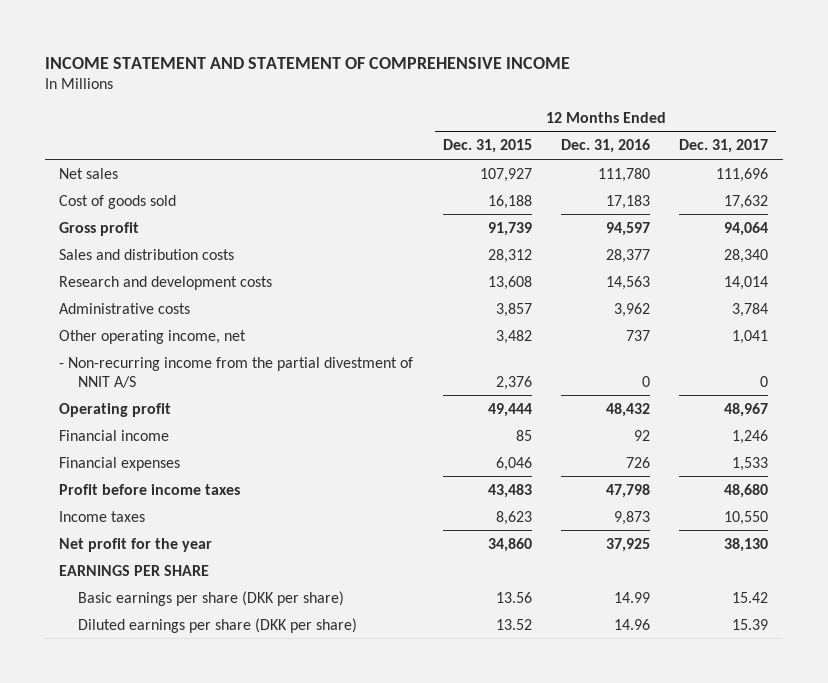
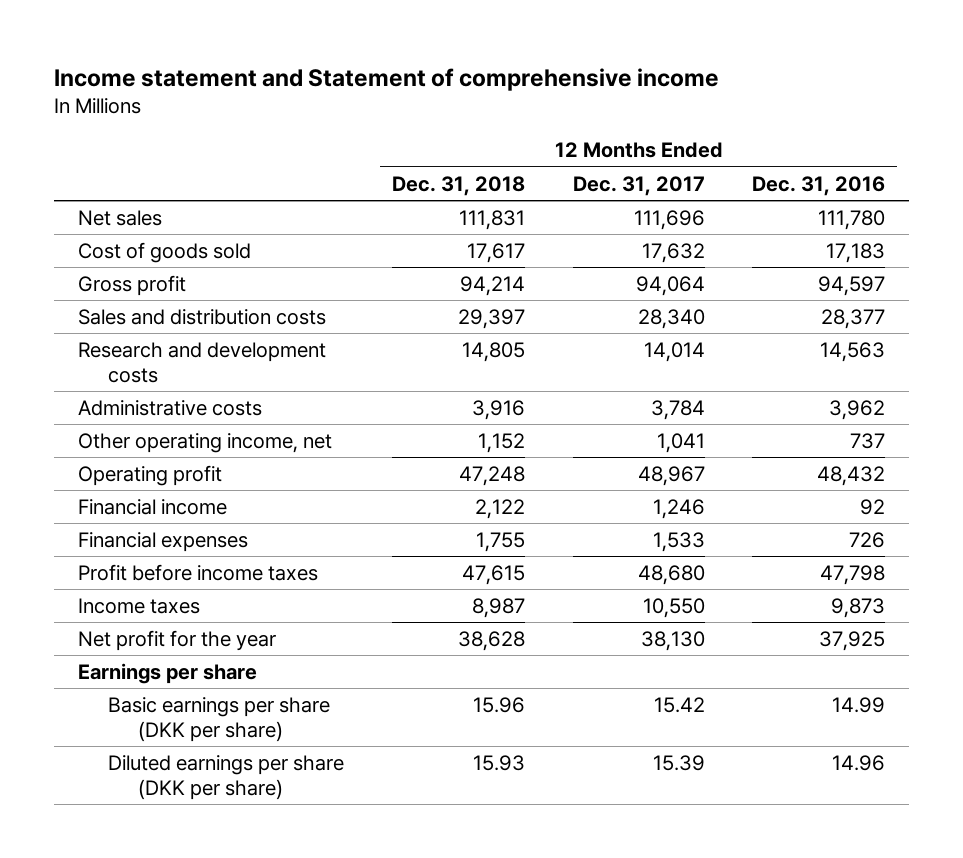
- INCOME STATEMENT AND STATEMENT OF COMPREHENSIVE INCOME
+ Income statement and Statement of comprehensive income
- | 12 Months Ended Dec. 31, 2015 | 12 Months Ended Dec. 31, 2016 | 12 Months Ended Dec. 31, 2017
+ | 12 Months Ended Dec. 31, 2018 | 12 Months Ended Dec. 31, 2017 | 12 Months Ended Dec. 31, 2016
- - Non-recurring income from the partial divestment of NNIT A/S | 2,376 | 0 | 0
- EARNINGS PER SHARE
+ Earnings per share

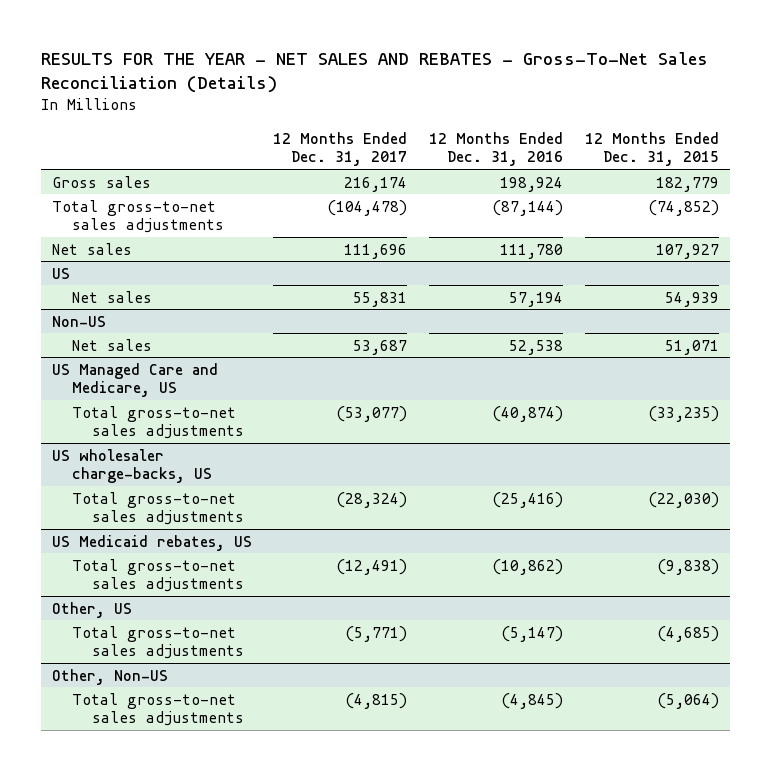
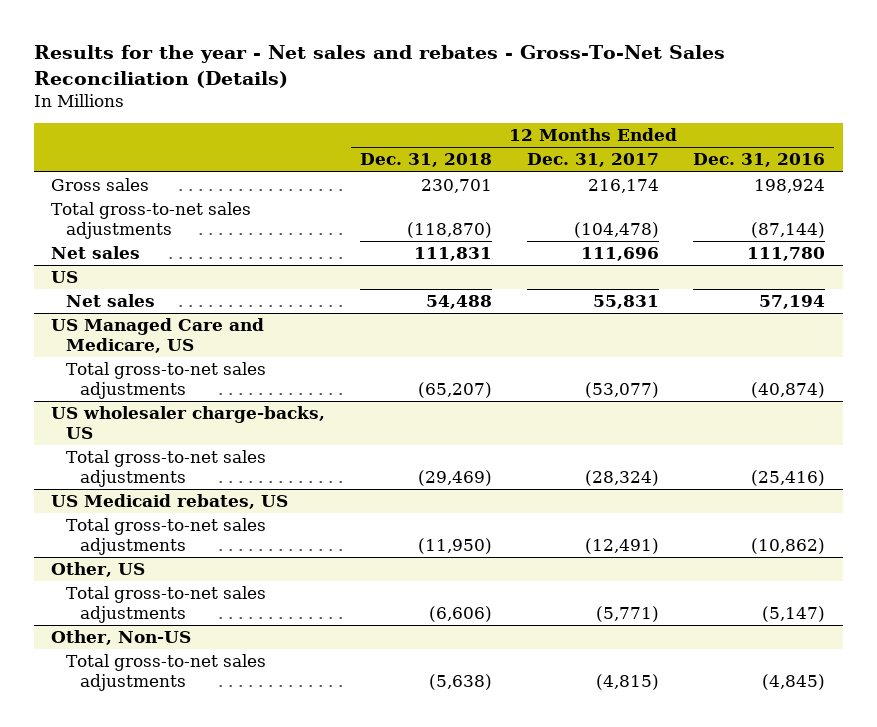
- RESULTS FOR THE YEAR - NET SALES AND REBATES - Gross-To-Net Sales Reconciliation (Details)
+ Results for the year - Net sales and rebates - Gross-To-Net Sales Reconciliation (Details)
- | 12 Months Ended Dec. 31, 2017 | 12 Months Ended Dec. 31, 2016 | 12 Months Ended Dec. 31, 2015
+ | 12 Months Ended Dec. 31, 2018 | 12 Months Ended Dec. 31, 2017 | 12 Months Ended Dec. 31, 2016
- Non-US
- Net sales | 53,687 | 52,538 | 51,071

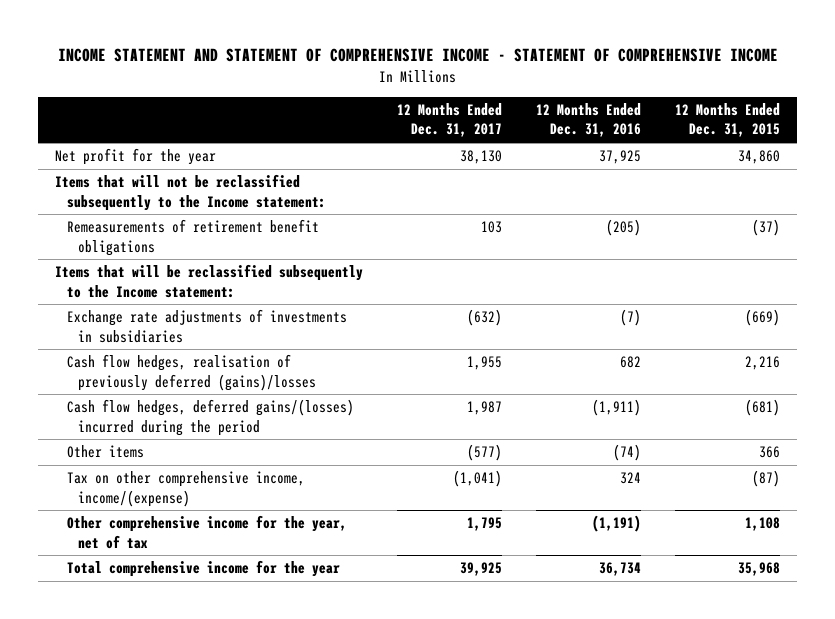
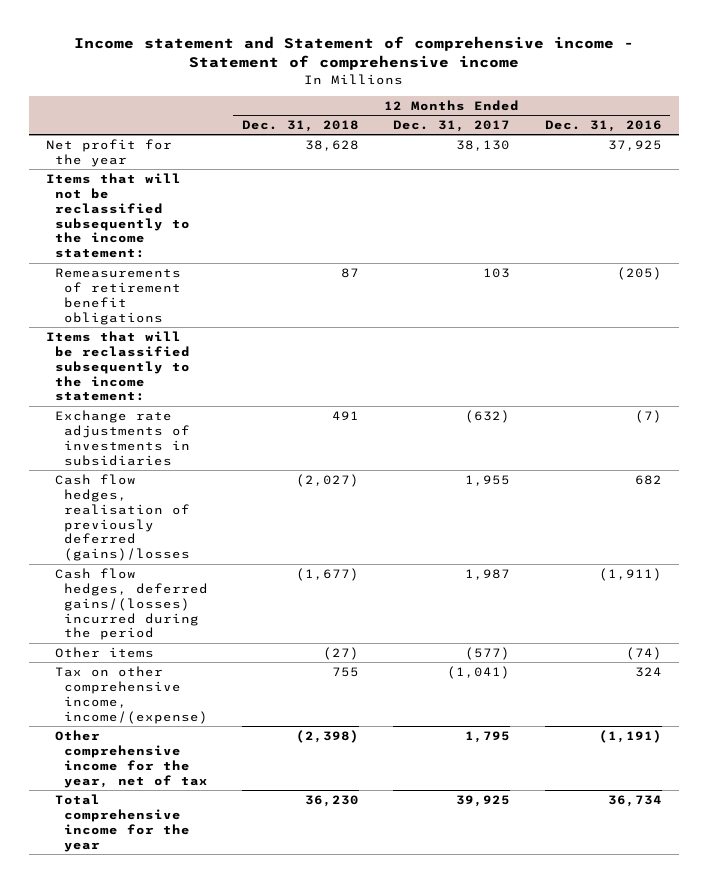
- INCOME STATEMENT AND STATEMENT OF COMPREHENSIVE INCOME - STATEMENT OF COMPREHENSIVE INCOME
+ Income statement and Statement of comprehensive income - Statement of comprehensive income
- | 12 Months Ended Dec. 31, 2017 | 12 Months Ended Dec. 31, 2016 | 12 Months Ended Dec. 31, 2015
+ | 12 Months Ended Dec. 31, 2018 | 12 Months Ended Dec. 31, 2017 | 12 Months Ended Dec. 31, 2016
- Items that will not be reclassified subsequently to the Income statement:
+ Items that will not be reclassified subsequently to the income statement:
- Items that will be reclassified subsequently to the Income statement:
+ Items that will be reclassified subsequently to the income statement:

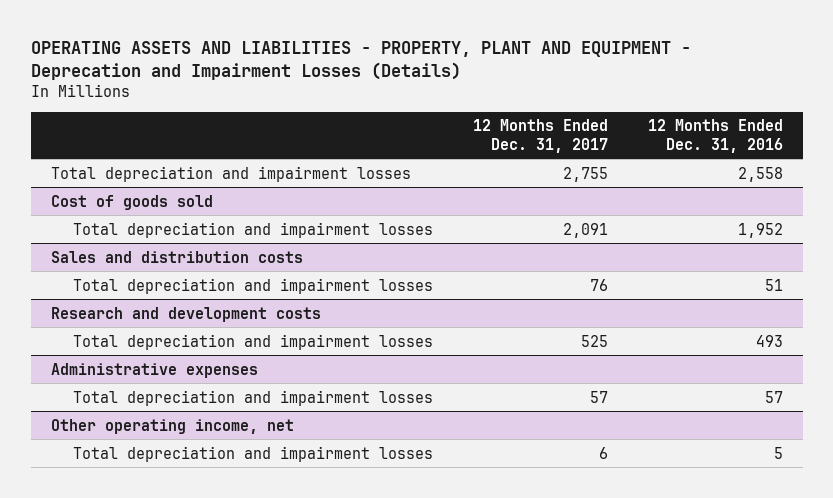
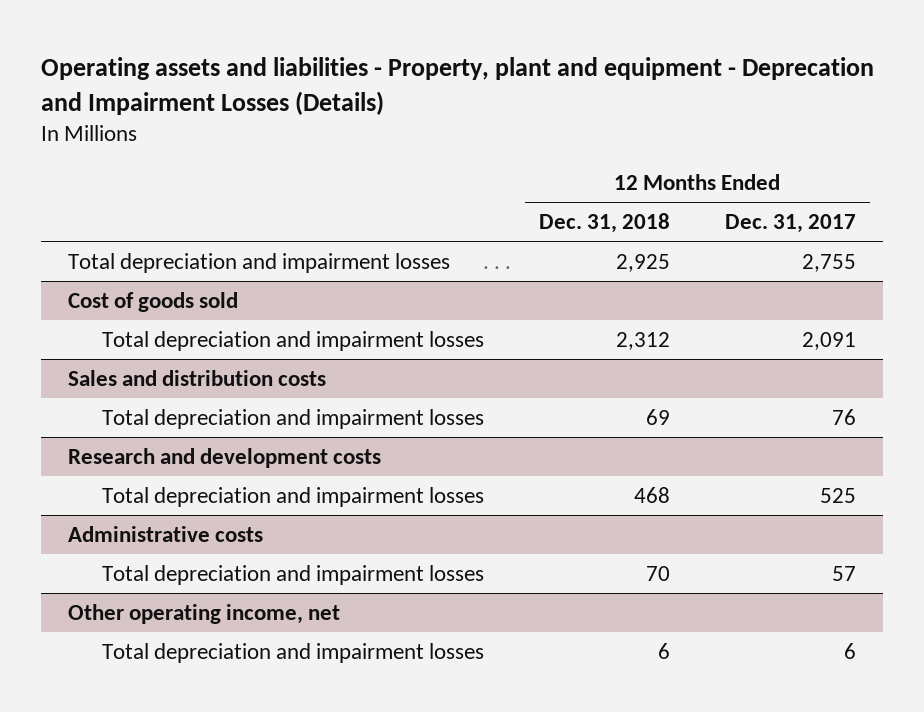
- OPERATING ASSETS AND LIABILITIES - PROPERTY, PLANT AND EQUIPMENT - Deprecation and Impairment Losses (Details)
+ Operating assets and liabilities - Property, plant and equipment - Deprecation and Impairment Losses (Details)
- | 12 Months Ended Dec. 31, 2017 | 12 Months Ended Dec. 31, 2016
+ | 12 Months Ended Dec. 31, 2018 | 12 Months Ended Dec. 31, 2017
- Administrative expenses
+ Administrative costs

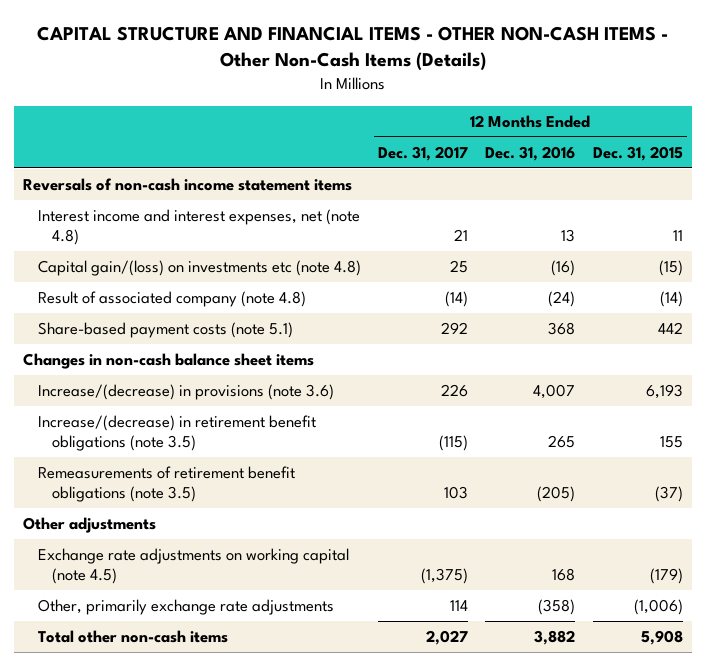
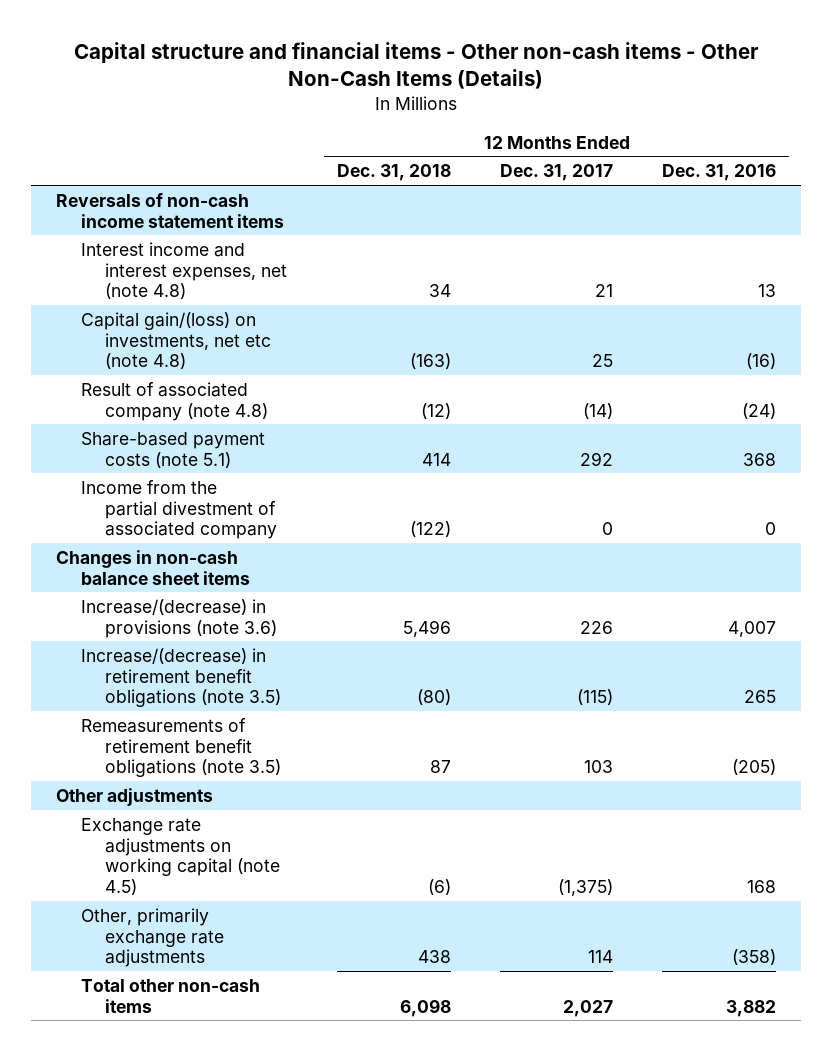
- CAPITAL STRUCTURE AND FINANCIAL ITEMS - OTHER NON-CASH ITEMS - Other Non-Cash Items (Details)
+ Capital structure and financial items - Other non-cash items - Other Non-Cash Items (Details)
- | 12 Months Ended Dec. 31, 2017 | 12 Months Ended Dec. 31, 2016 | 12 Months Ended Dec. 31, 2015
+ | 12 Months Ended Dec. 31, 2018 | 12 Months Ended Dec. 31, 2017 | 12 Months Ended Dec. 31, 2016
- Capital gain/(loss) on investments etc (note 4.8) | 25 | (16) | (15)
+ Capital gain/(loss) on investments, net etc (note 4.8) | (163) | 25 | (16)
+ Income from the partial divestment of associated company | (122) | 0 | 0

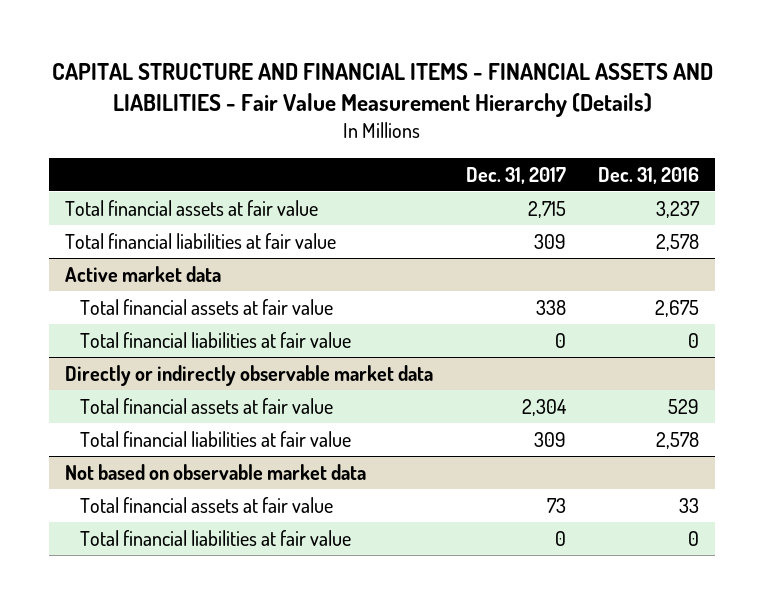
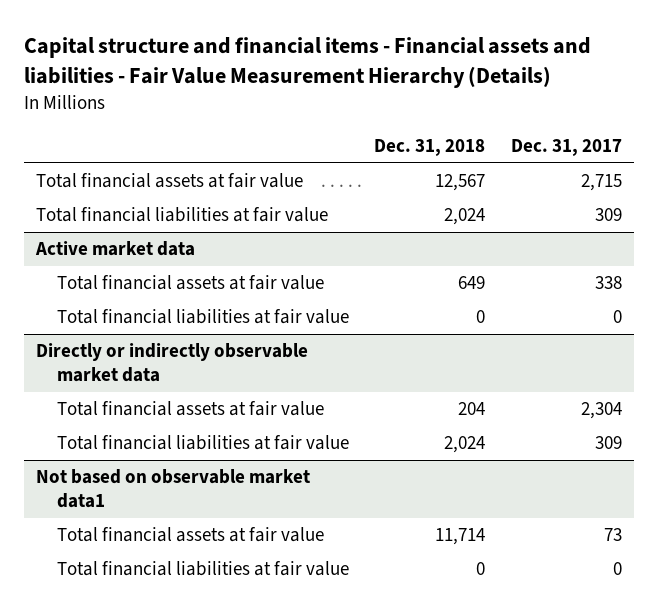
- CAPITAL STRUCTURE AND FINANCIAL ITEMS - FINANCIAL ASSETS AND LIABILITIES - Fair Value Measurement Hierarchy (Details)
+ Capital structure and financial items - Financial assets and liabilities - Fair Value Measurement Hierarchy (Details)
- | Dec. 31, 2017 | Dec. 31, 2016
+ | Dec. 31, 2018 | Dec. 31, 2017
- Not based on observable market data
+ Not based on observable market data1

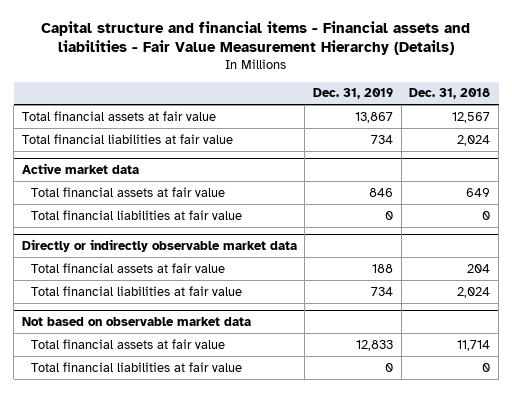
- | Dec. 31, 2018 | Dec. 31, 2017
+ | Dec. 31, 2019 | Dec. 31, 2018
- Not based on observable market data1
+ Not based on observable market data

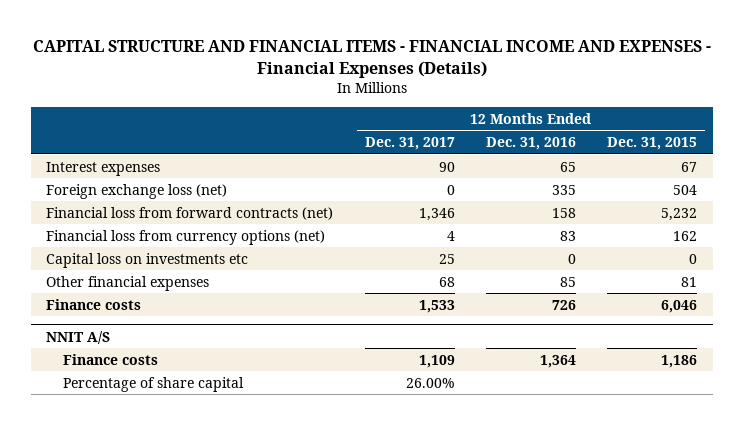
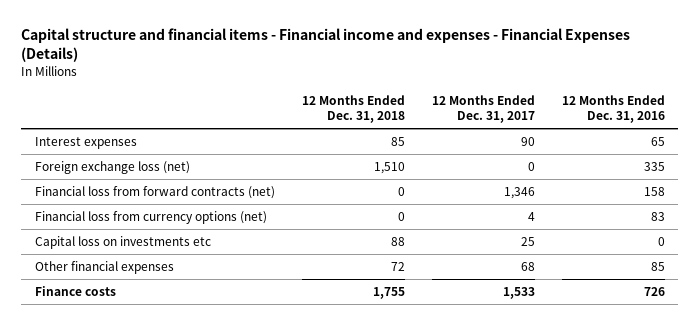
- CAPITAL STRUCTURE AND FINANCIAL ITEMS - FINANCIAL INCOME AND EXPENSES - Financial Expenses (Details)
+ Capital structure and financial items - Financial income and expenses - Financial Expenses (Details)
- | 12 Months Ended Dec. 31, 2017 | 12 Months Ended Dec. 31, 2016 | 12 Months Ended Dec. 31, 2015
+ | 12 Months Ended Dec. 31, 2018 | 12 Months Ended Dec. 31, 2017 | 12 Months Ended Dec. 31, 2016
- NNIT A/S
- Finance costs | 1,109 | 1,364 | 1,186
- Percentage of share capital | 26.00% | |

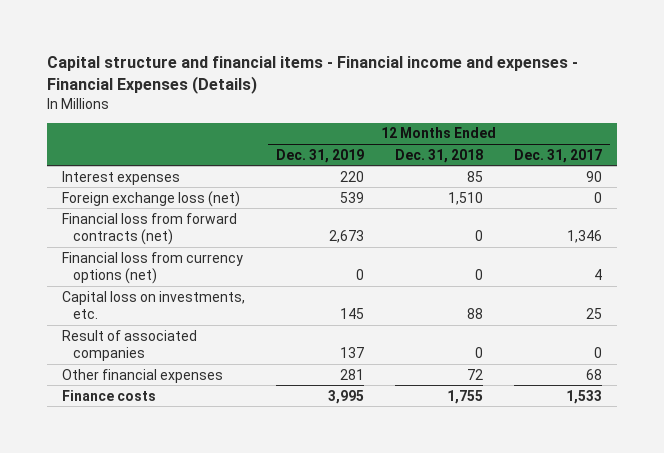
- | 12 Months Ended Dec. 31, 2018 | 12 Months Ended Dec. 31, 2017 | 12 Months Ended Dec. 31, 2016
+ | 12 Months Ended Dec. 31, 2019 | 12 Months Ended Dec. 31, 2018 | 12 Months Ended Dec. 31, 2017
- Capital loss on investments etc | 88 | 25 | 0
+ Capital loss on investments, etc. | 145 | 88 | 25
+ Result of associated companies | 137 | 0 | 0

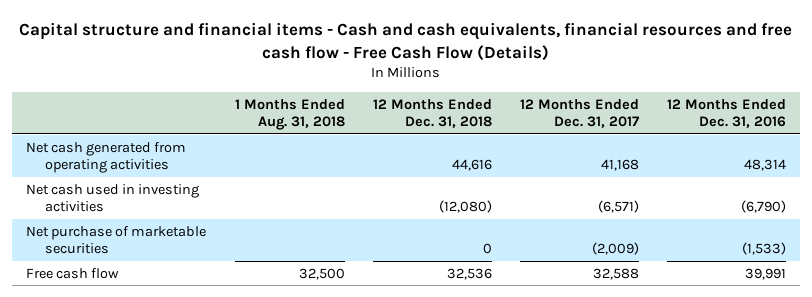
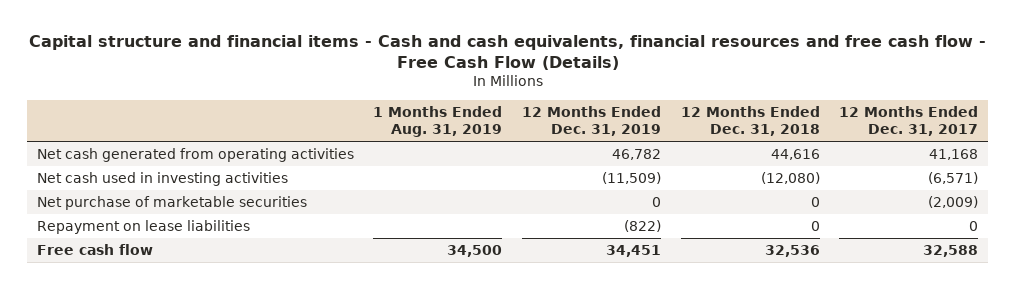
- | 1 Months Ended Aug. 31, 2018 | 12 Months Ended Dec. 31, 2018 | 12 Months Ended Dec. 31, 2017 | 12 Months Ended Dec. 31, 2016
+ | 1 Months Ended Aug. 31, 2019 | 12 Months Ended Dec. 31, 2019 | 12 Months Ended Dec. 31, 2018 | 12 Months Ended Dec. 31, 2017
+ Repayment on lease liabilities | | (822) | 0 | 0

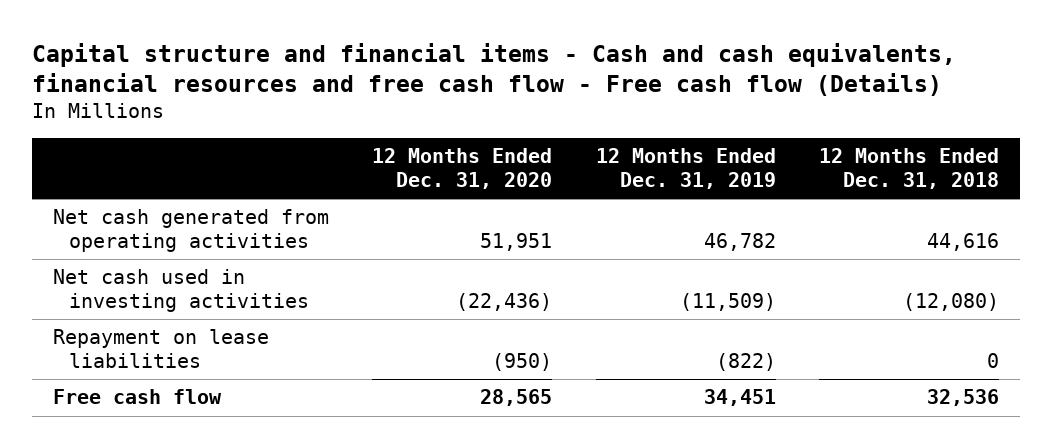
- Capital structure and financial items - Cash and cash equivalents, financial resources and free cash flow - Free Cash Flow (Details)
+ Capital structure and financial items - Cash and cash equivalents, financial resources and free cash flow - Free cash flow (Details)
- | 1 Months Ended Aug. 31, 2019 | 12 Months Ended Dec. 31, 2019 | 12 Months Ended Dec. 31, 2018 | 12 Months Ended Dec. 31, 2017
+ | 12 Months Ended Dec. 31, 2020 | 12 Months Ended Dec. 31, 2019 | 12 Months Ended Dec. 31, 2018
- Net purchase of marketable securities | | 0 | 0 | (2,009)

